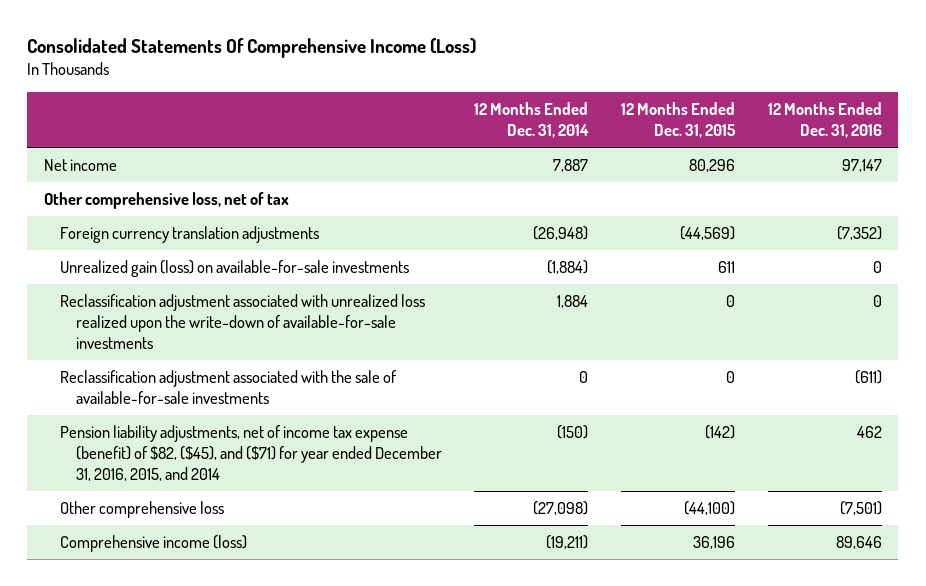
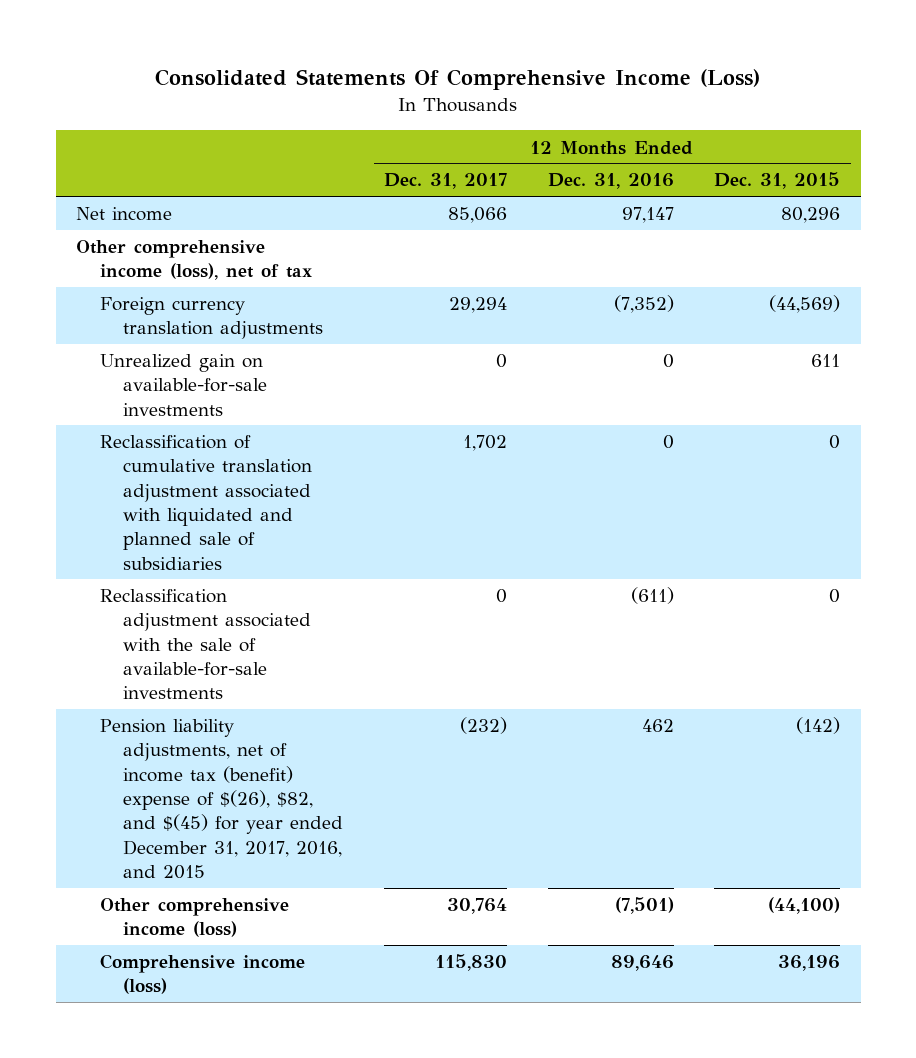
- | 12 Months Ended Dec. 31, 2014 | 12 Months Ended Dec. 31, 2015 | 12 Months Ended Dec. 31, 2016
+ | 12 Months Ended Dec. 31, 2017 | 12 Months Ended Dec. 31, 2016 | 12 Months Ended Dec. 31, 2015
- Other comprehensive loss, net of tax
+ Other comprehensive income (loss), net of tax
- Unrealized gain (loss) on available-for-sale investments | (1,884) | 611 | 0
- Reclassification adjustment associated with unrealized loss realized upon the write-down of available-for-sale investments | 1,884 | 0 | 0
+ Unrealized gain on available-for-sale investments | 0 | 0 | 611
+ Reclassification of cumulative translation adjustment associated with liquidated and planned sale of subsidiaries | 1,702 | 0 | 0
- Pension liability adjustments, net of income tax expense (benefit) of $82, ($45), and ($71) for year ended December 31, 2016, 2015, and 2014 | (150) | (142) | 462
- Other comprehensive loss | (27,098) | (44,100) | (7,501)
+ Pension liability adjustments, net of income tax (benefit) expense of $(26), $82, and $(45) for year ended December 31, 2017, 2016, and 2015 | (232) | 462 | (142)
+ Other comprehensive income (loss) | 30,764 | (7,501) | (44,100)

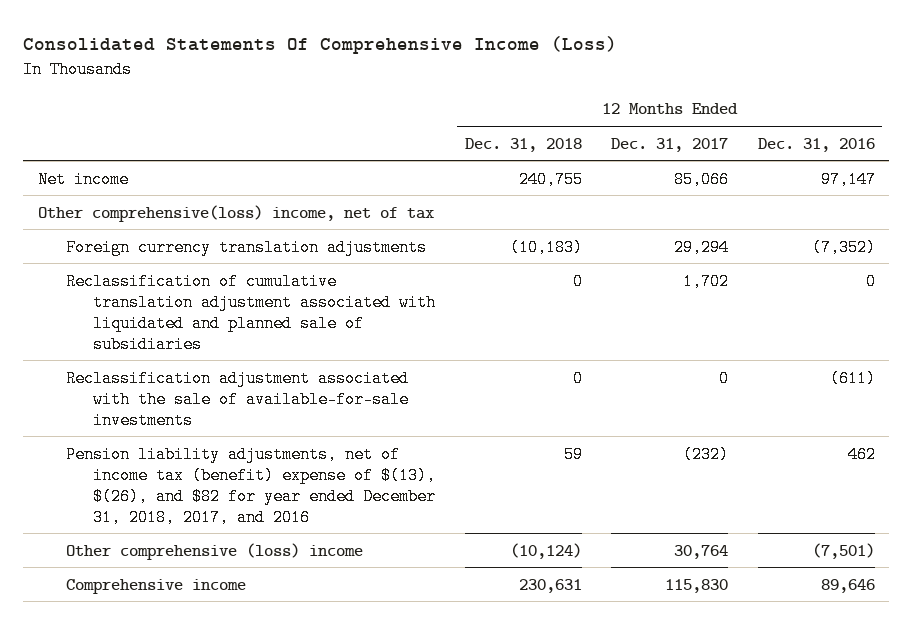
- | 12 Months Ended Dec. 31, 2017 | 12 Months Ended Dec. 31, 2016 | 12 Months Ended Dec. 31, 2015
+ | 12 Months Ended Dec. 31, 2018 | 12 Months Ended Dec. 31, 2017 | 12 Months Ended Dec. 31, 2016
- Other comprehensive income (loss), net of tax
+ Other comprehensive(loss) income, net of tax
- Unrealized gain on available-for-sale investments | 0 | 0 | 611
- Pension liability adjustments, net of income tax (benefit) expense of $(26), $82, and $(45) for year ended December 31, 2017, 2016, and 2015 | (232) | 462 | (142)
- Other comprehensive income (loss) | 30,764 | (7,501) | (44,100)
- Comprehensive income (loss) | 115,830 | 89,646 | 36,196
+ Pension liability adjustments, net of income tax (benefit) expense of $(13), $(26), and $82 for year ended December 31, 2018, 2017, and 2016 | 59 | (232) | 462
+ Other comprehensive (loss) income | (10,124) | 30,764 | (7,501)
+ Comprehensive income | 230,631 | 115,830 | 89,646

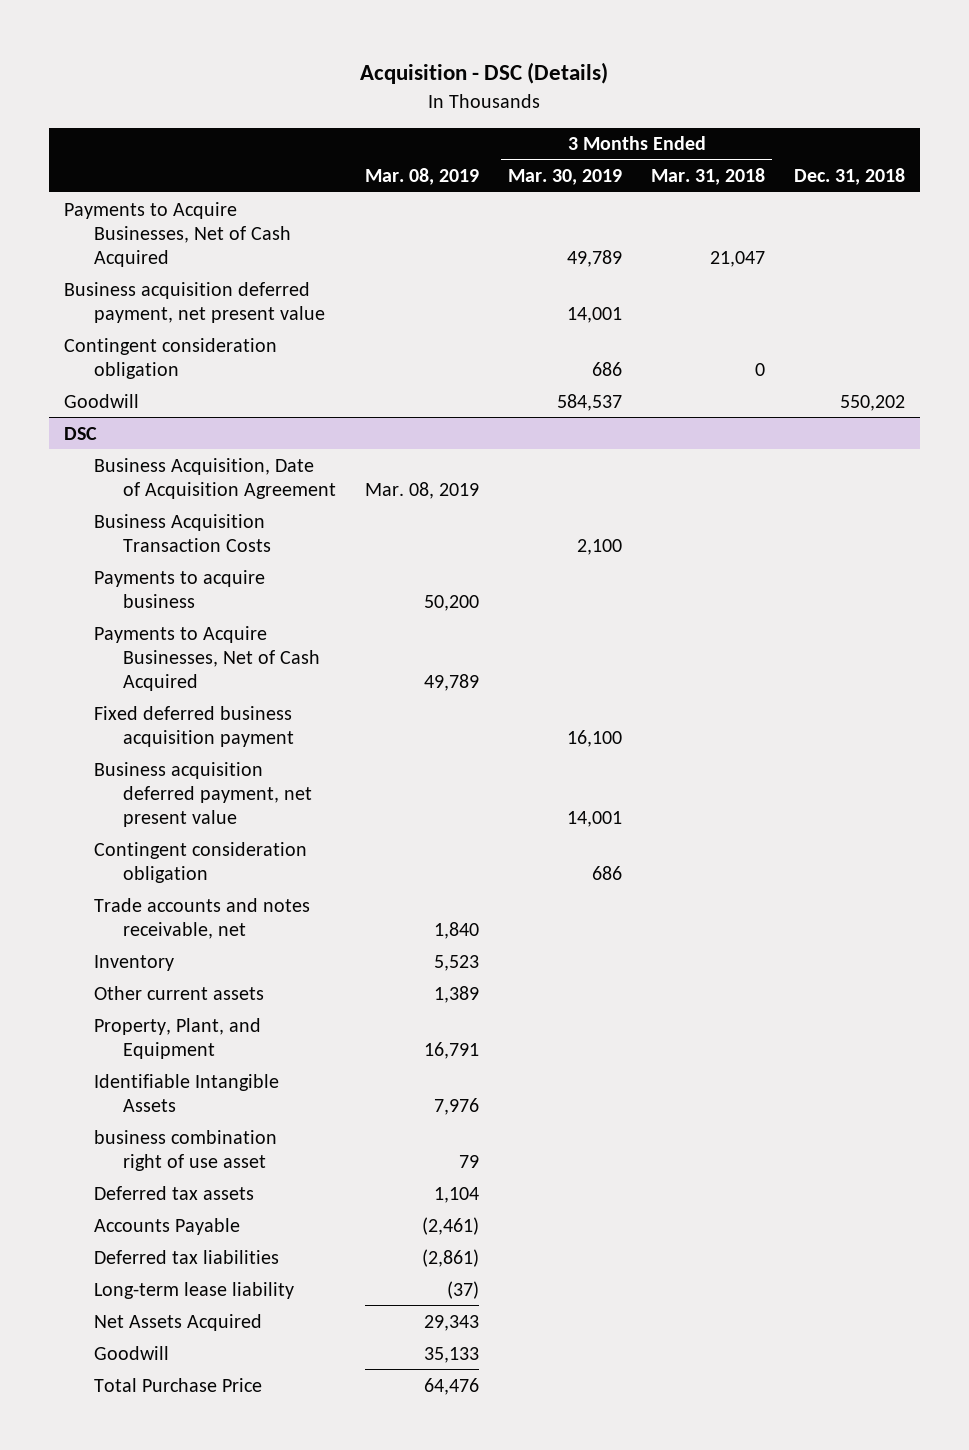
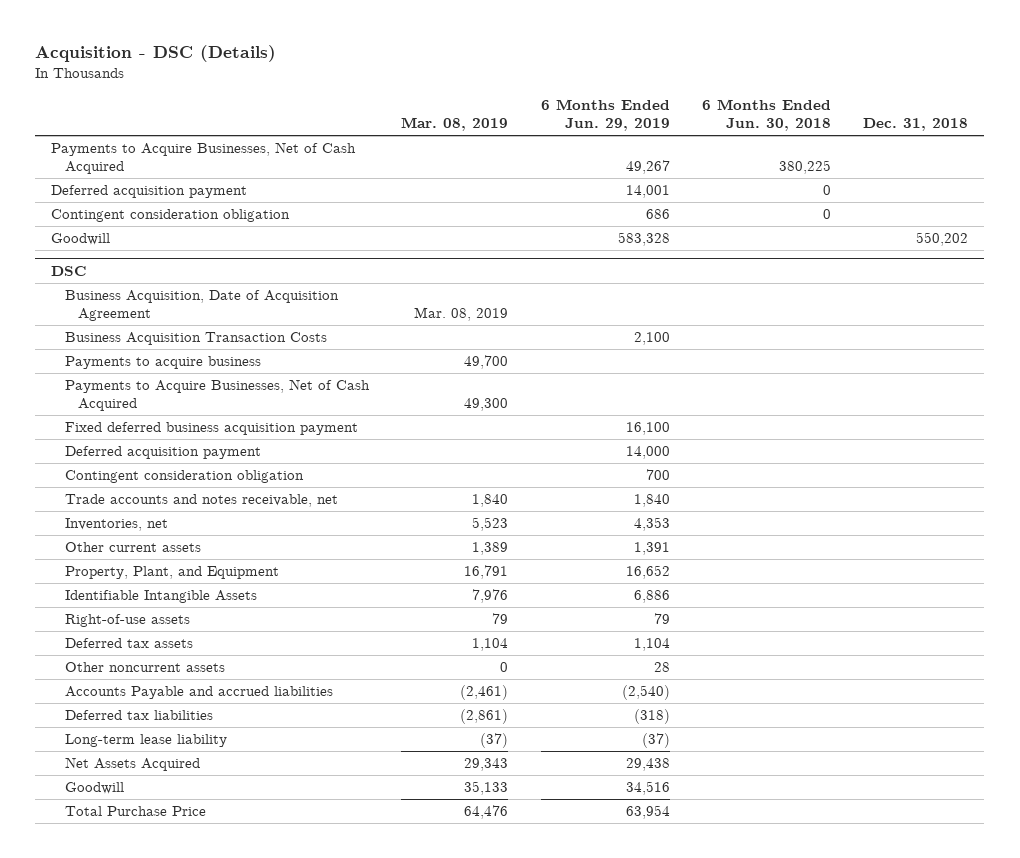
- | Mar. 08, 2019 | 3 Months Ended Mar. 30, 2019 | 3 Months Ended Mar. 31, 2018 | Dec. 31, 2018
+ | Mar. 08, 2019 | 6 Months Ended Jun. 29, 2019 | 6 Months Ended Jun. 30, 2018 | Dec. 31, 2018
- Business acquisition deferred payment, net present value | | 14,001 | |
+ Deferred acquisition payment | | 14,001 | 0 |
@ DSC
- Payments to acquire business | 50,200 | | |
- Payments to Acquire Businesses, Net of Cash Acquired | 49,789 | | |
+ Payments to acquire business | 49,700 | | |
+ Payments to Acquire Businesses, Net of Cash Acquired | 49,300 | | |
- Business acquisition deferred payment, net present value | | 14,001 | |
+ Deferred acquisition payment | | 14,000 | |
- Inventory | 5,523 | | |
+ Inventories, net | 5,523 | 4,353 | |
- business combination right of use asset | 79 | | |
+ Right-of-use assets | 79 | 79 | |
- Accounts Payable | (2,461) | | |
+ Other noncurrent assets | 0 | 28 | |
+ Accounts Payable and accrued liabilities | (2,461) | (2,540) | |

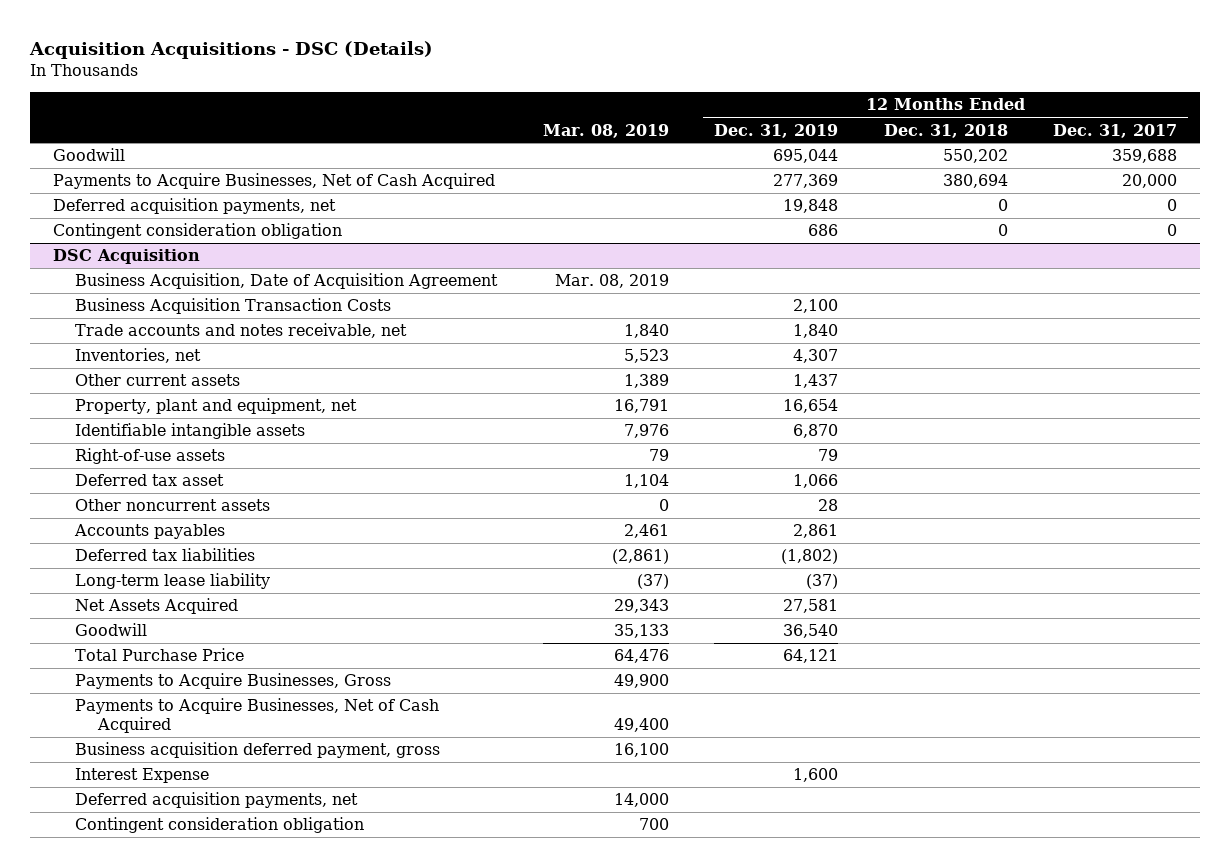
- Acquisition - DSC (Details)
+ Acquisition Acquisitions - DSC (Details)
- | Mar. 08, 2019 | 6 Months Ended Jun. 29, 2019 | 6 Months Ended Jun. 30, 2018 | Dec. 31, 2018
+ | Mar. 08, 2019 | 12 Months Ended Dec. 31, 2019 | 12 Months Ended Dec. 31, 2018 | 12 Months Ended Dec. 31, 2017
moved up: Goodwill | | 695,044 | 550,202 | 359,688
- Deferred acquisition payment | | 14,001 | 0 |
+ Deferred acquisition payments, net | | 19,848 | 0 | 0
- DSC
+ DSC Acquisition
- Payments to acquire business | 49,700 | | |
- Payments to Acquire Businesses, Net of Cash Acquired | 49,300 | | |
- Fixed deferred business acquisition payment | | 16,100 | |
- Deferred acquisition payment | | 14,000 | |
- Contingent consideration obligation | | 700 | |
- Property, Plant, and Equipment | 16,791 | 16,652 | |
- Identifiable Intangible Assets | 7,976 | 6,886 | |
+ Property, plant and equipment, net | 16,791 | 16,654 | |
+ Identifiable intangible assets | 7,976 | 6,870 | |
- Deferred tax assets | 1,104 | 1,104 | |
+ Deferred tax asset | 1,104 | 1,066 | |
- Accounts Payable and accrued liabilities | (2,461) | (2,540) | |
+ Accounts payables | 2,461 | 2,861 | |
+ Payments to Acquire Businesses, Gross | 49,900 | | |
+ Payments to Acquire Businesses, Net of Cash Acquired | 49,400 | | |
+ Business acquisition deferred payment, gross | 16,100 | | |
+ Interest Expense | | 1,600 | |
+ Deferred acquisition payments, net | 14,000 | | |
+ Contingent consideration obligation | 700 | | |

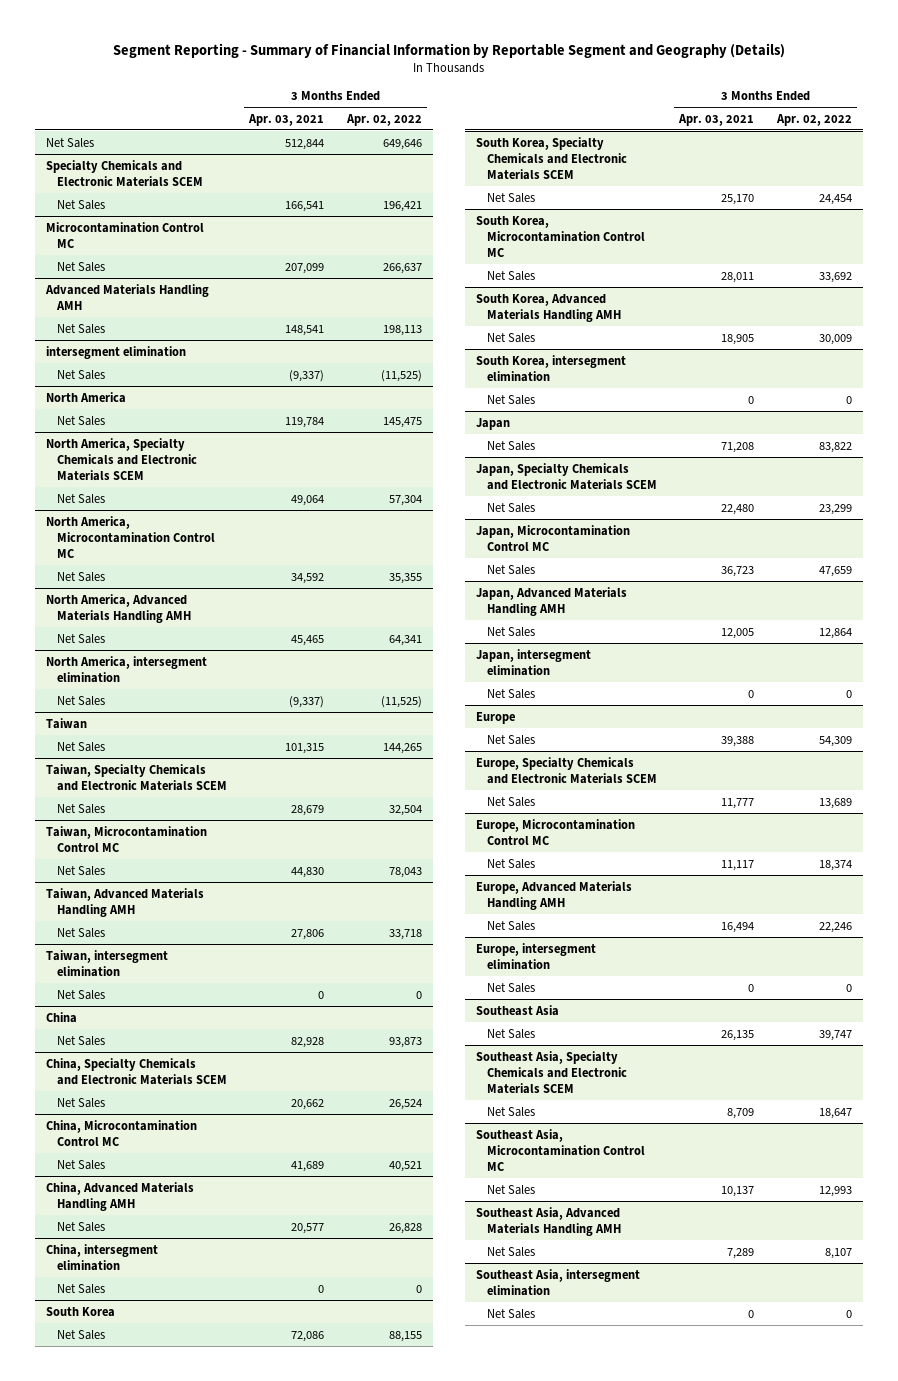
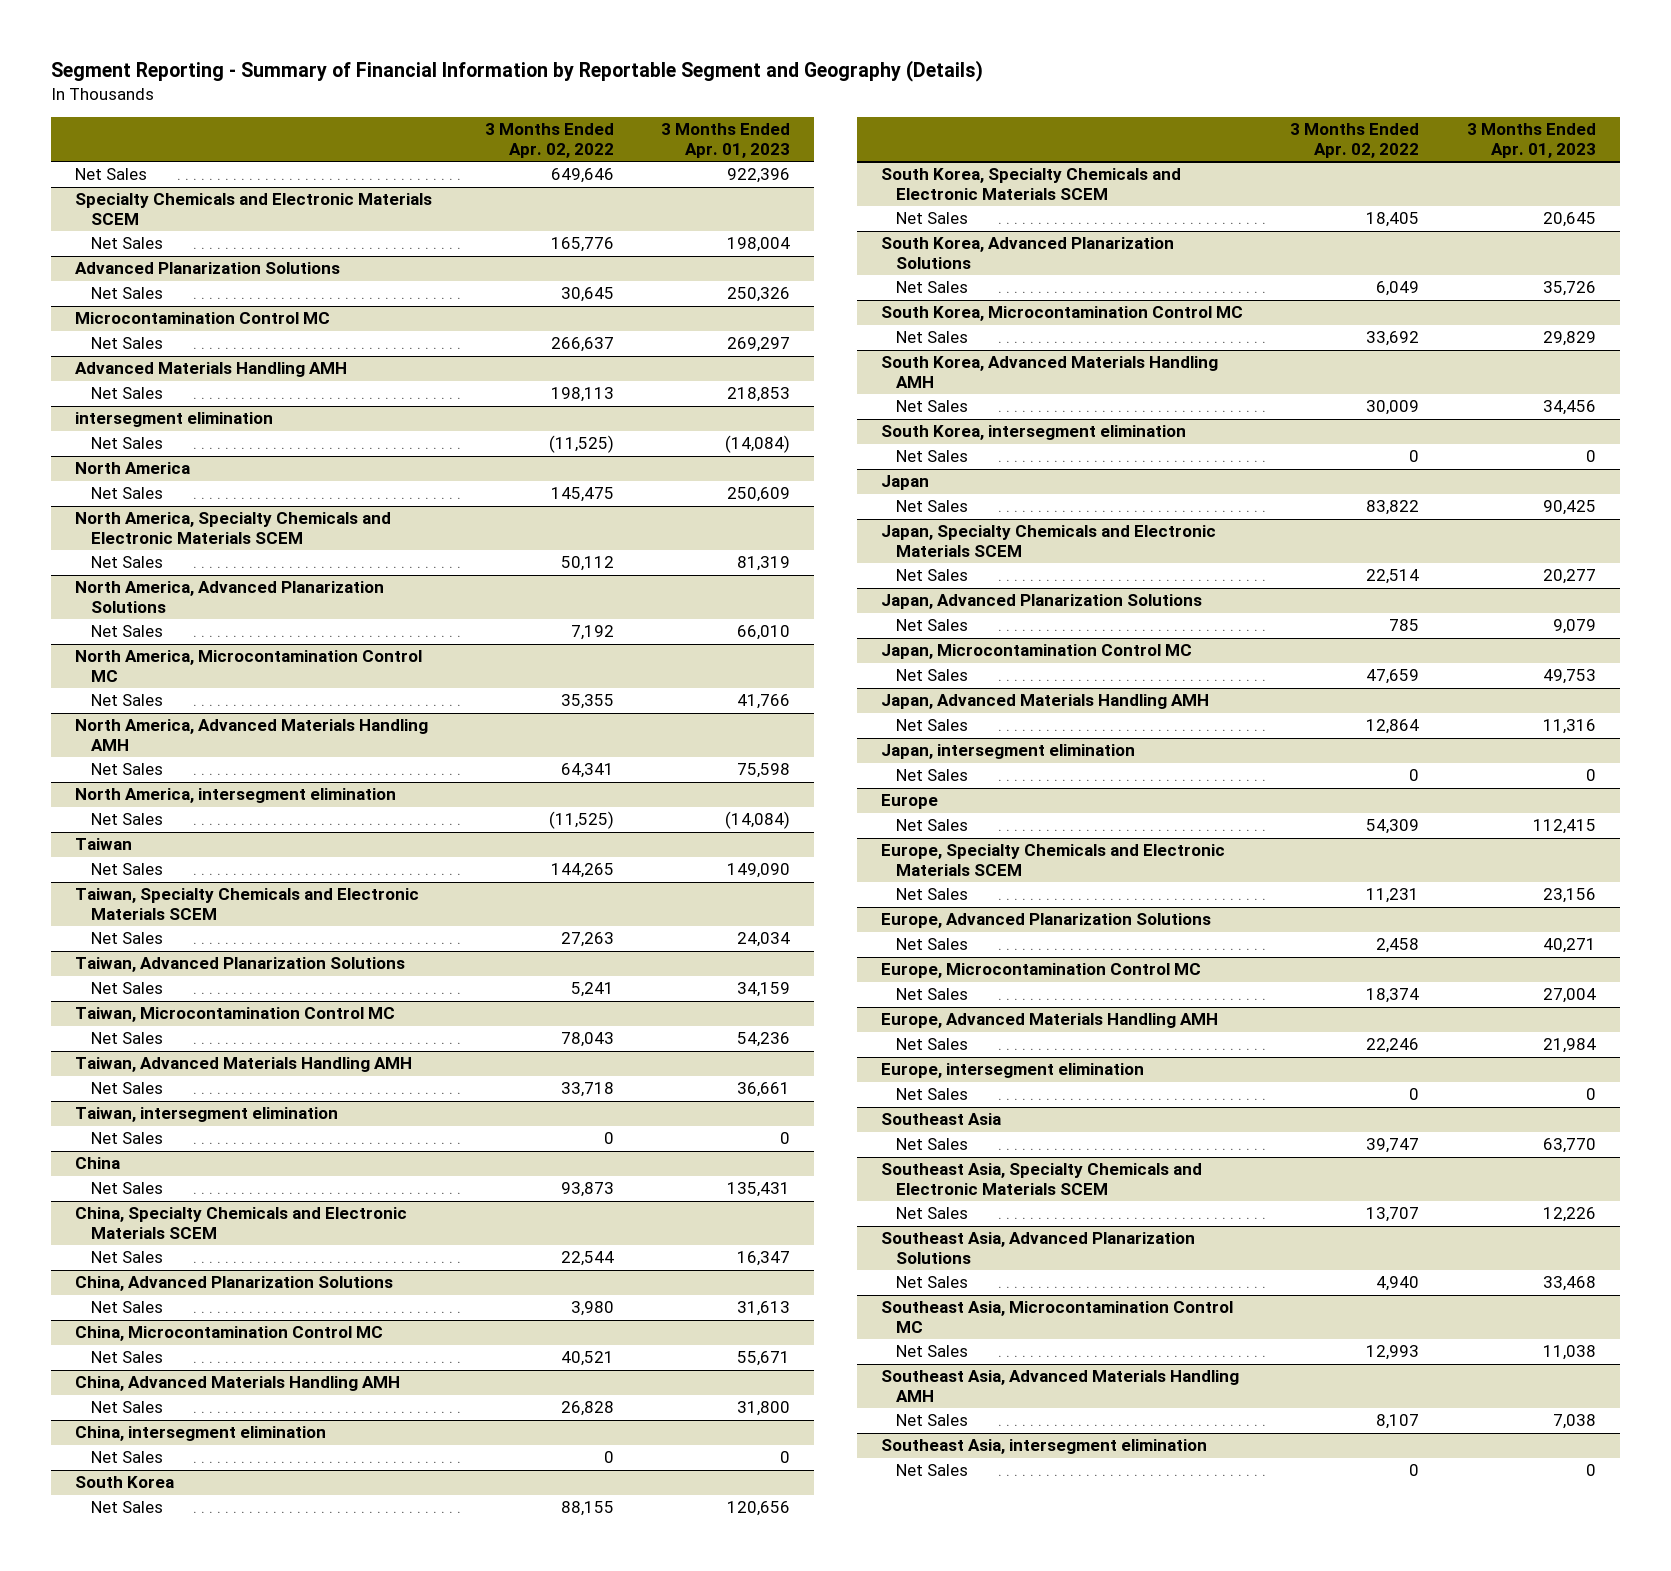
- | 3 Months Ended Apr. 03, 2021 | 3 Months Ended Apr. 02, 2022
+ | 3 Months Ended Apr. 02, 2022 | 3 Months Ended Apr. 01, 2023
@ Specialty Chemicals and Electronic Materials SCEM
- Net Sales | 166,541 | 196,421
+ Net Sales | 165,776 | 198,004
+ Advanced Planarization Solutions
+ Net Sales | 30,645 | 250,326
@ North America, Specialty Chemicals and Electronic Materials SCEM
- Net Sales | 49,064 | 57,304
+ Net Sales | 50,112 | 81,319
+ North America, Advanced Planarization Solutions
+ Net Sales | 7,192 | 66,010
@ Taiwan, Specialty Chemicals and Electronic Materials SCEM
- Net Sales | 28,679 | 32,504
+ Net Sales | 27,263 | 24,034
+ Taiwan, Advanced Planarization Solutions
+ Net Sales | 5,241 | 34,159
@ China, Specialty Chemicals and Electronic Materials SCEM
- Net Sales | 20,662 | 26,524
+ Net Sales | 22,544 | 16,347
+ China, Advanced Planarization Solutions
+ Net Sales | 3,980 | 31,613
@ South Korea, Specialty Chemicals and Electronic Materials SCEM
- Net Sales | 25,170 | 24,454
+ Net Sales | 18,405 | 20,645
+ South Korea, Advanced Planarization Solutions
+ Net Sales | 6,049 | 35,726
@ Japan, Specialty Chemicals and Electronic Materials SCEM
- Net Sales | 22,480 | 23,299
+ Net Sales | 22,514 | 20,277
+ Japan, Advanced Planarization Solutions
+ Net Sales | 785 | 9,079
@ Europe, Specialty Chemicals and Electronic Materials SCEM
- Net Sales | 11,777 | 13,689
+ Net Sales | 11,231 | 23,156
+ Europe, Advanced Planarization Solutions
+ Net Sales | 2,458 | 40,271
@ Southeast Asia, Specialty Chemicals and Electronic Materials SCEM
- Net Sales | 8,709 | 18,647
+ Net Sales | 13,707 | 12,226
+ Southeast Asia, Advanced Planarization Solutions
+ Net Sales | 4,940 | 33,468

